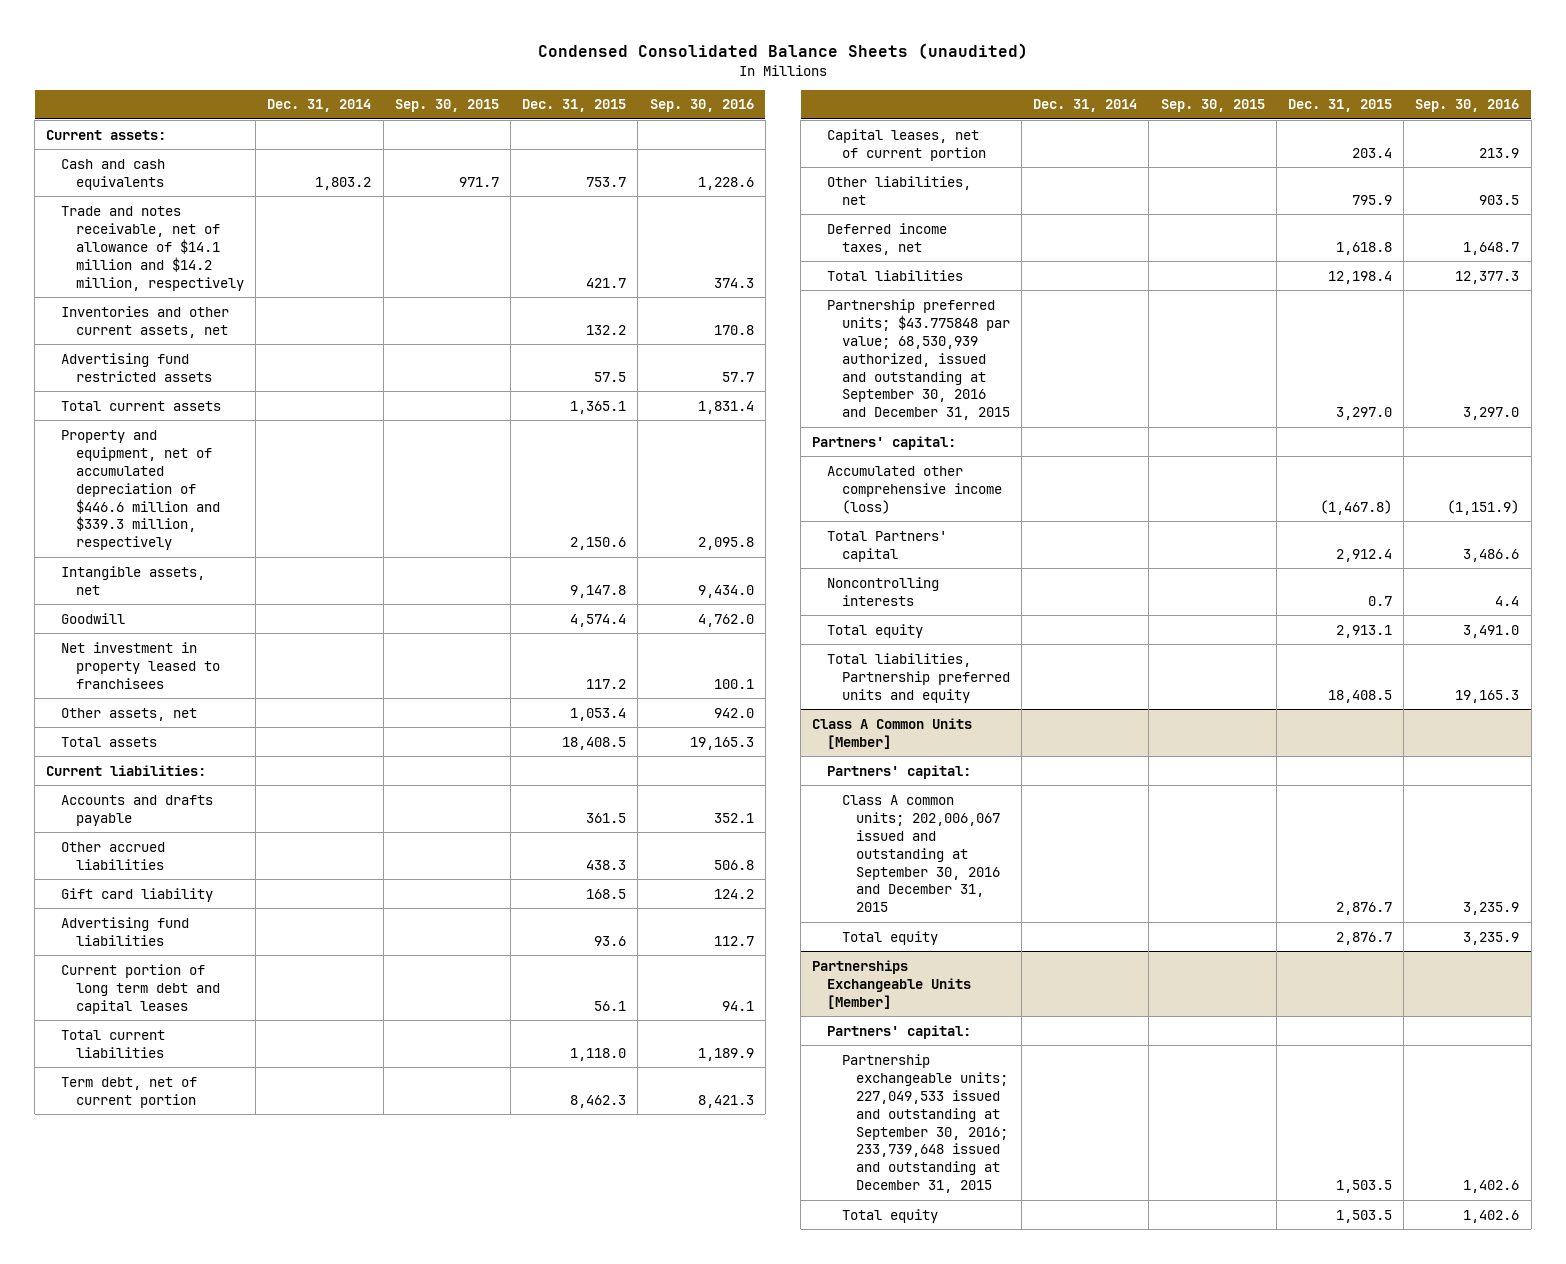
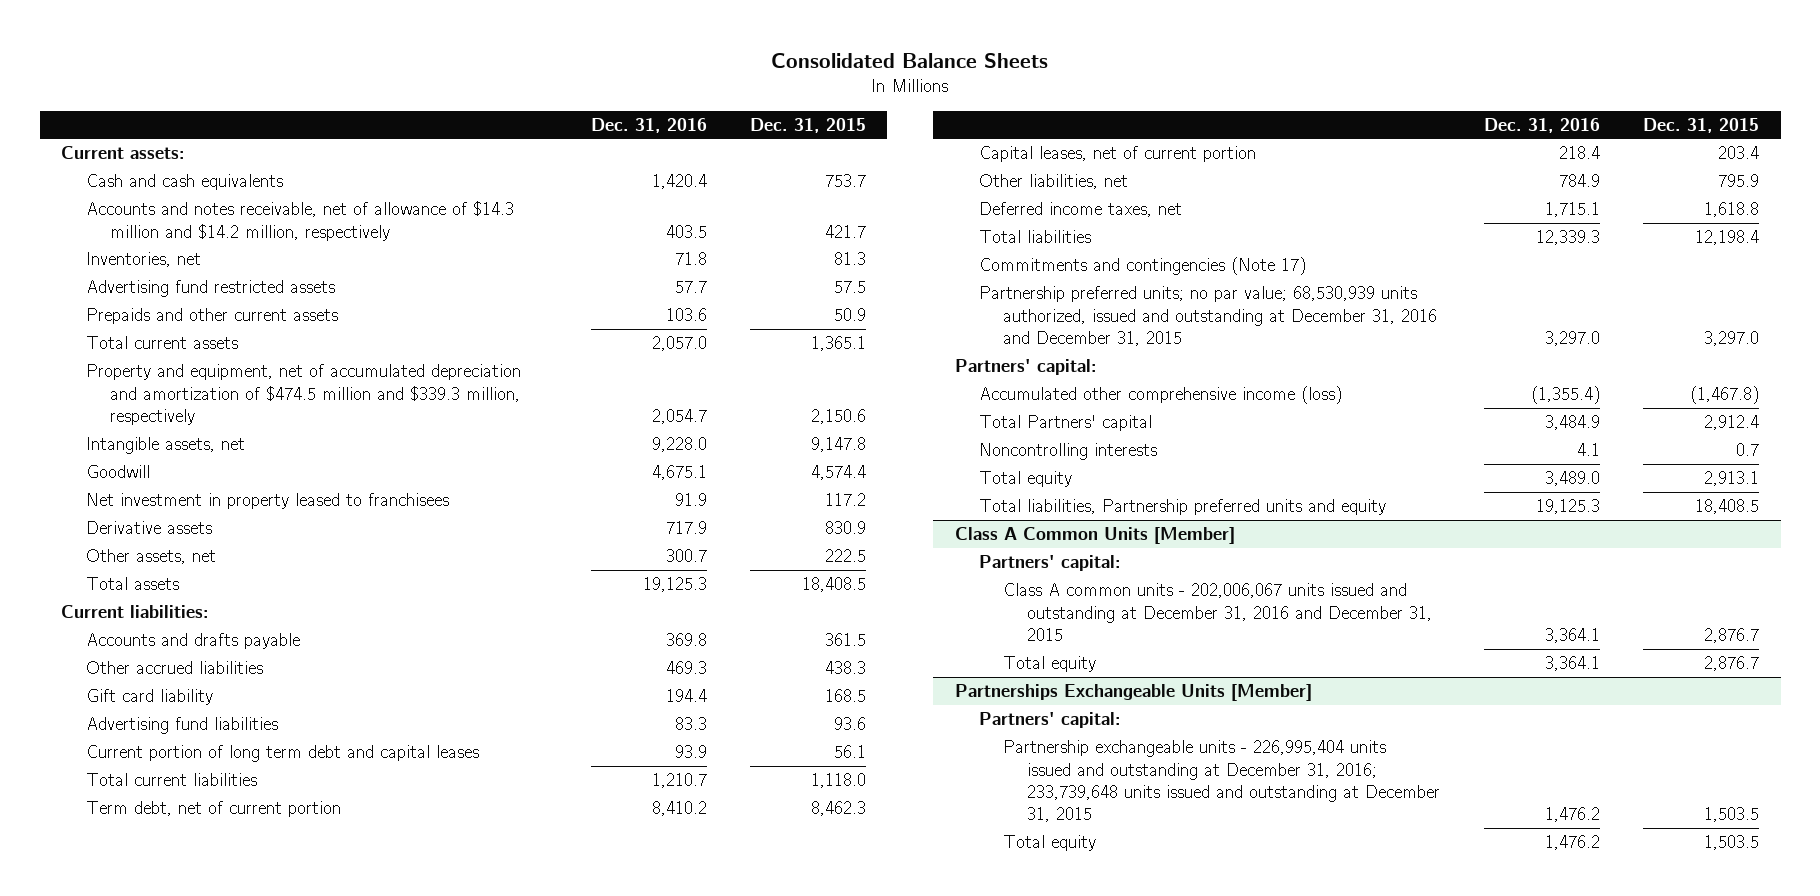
- Condensed Consolidated Balance Sheets (unaudited)
+ Consolidated Balance Sheets
- | Dec. 31, 2014 | Sep. 30, 2015 | Dec. 31, 2015 | Sep. 30, 2016
+ | Dec. 31, 2016 | Dec. 31, 2015
- Trade and notes receivable, net of allowance of $14.1 million and $14.2 million, respectively | | | 421.7 | 374.3
- Inventories and other current assets, net | | | 132.2 | 170.8
+ Accounts and notes receivable, net of allowance of $14.3 million and $14.2 million, respectively | 403.5 | 421.7
+ Inventories, net | 71.8 | 81.3
+ Prepaids and other current assets | 103.6 | 50.9
- Property and equipment, net of accumulated depreciation of $446.6 million and $339.3 million, respectively | | | 2,150.6 | 2,095.8
+ Property and equipment, net of accumulated depreciation and amortization of $474.5 million and $339.3 million, respectively | 2,054.7 | 2,150.6
- Other assets, net | | | 1,053.4 | 942.0
+ Derivative assets | 717.9 | 830.9
+ Other assets, net | 300.7 | 222.5
- Partnership preferred units; $43.775848 par value; 68,530,939 authorized, issued and outstanding at September 30, 2016 and December 31, 2015 | | | 3,297.0 | 3,297.0
+ Commitments and contingencies (Note 17)
+ Partnership preferred units; no par value; 68,530,939 units authorized, issued and outstanding at December 31, 2016 and December 31, 2015 | 3,297.0 | 3,297.0
@ Class A Common Units [Member]
- Class A common units; 202,006,067 issued and outstanding at September 30, 2016 and December 31, 2015 | | | 2,876.7 | 3,235.9
+ Class A common units - 202,006,067 units issued and outstanding at December 31, 2016 and December 31, 2015 | 3,364.1 | 2,876.7
@ Partnerships Exchangeable Units [Member]
- Partnership exchangeable units; 227,049,533 issued and outstanding at September 30, 2016; 233,739,648 issued and outstanding at December 31, 2015 | | | 1,503.5 | 1,402.6
+ Partnership exchangeable units - 226,995,404 units issued and outstanding at December 31, 2016; 233,739,648 units issued and outstanding at December 31, 2015 | 1,476.2 | 1,503.5

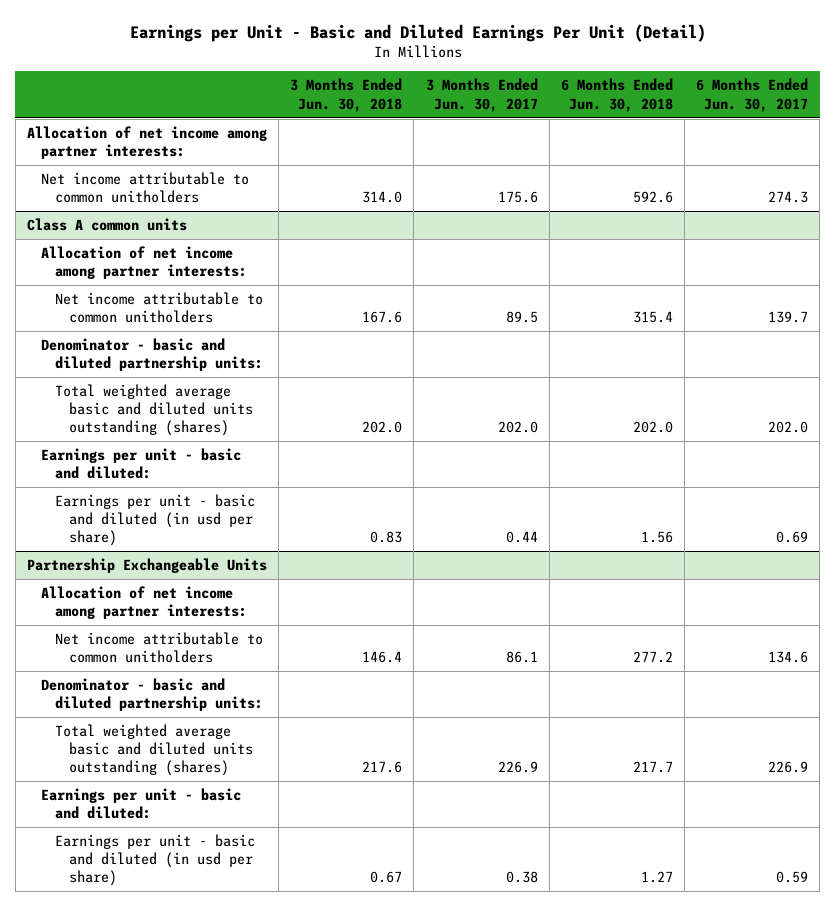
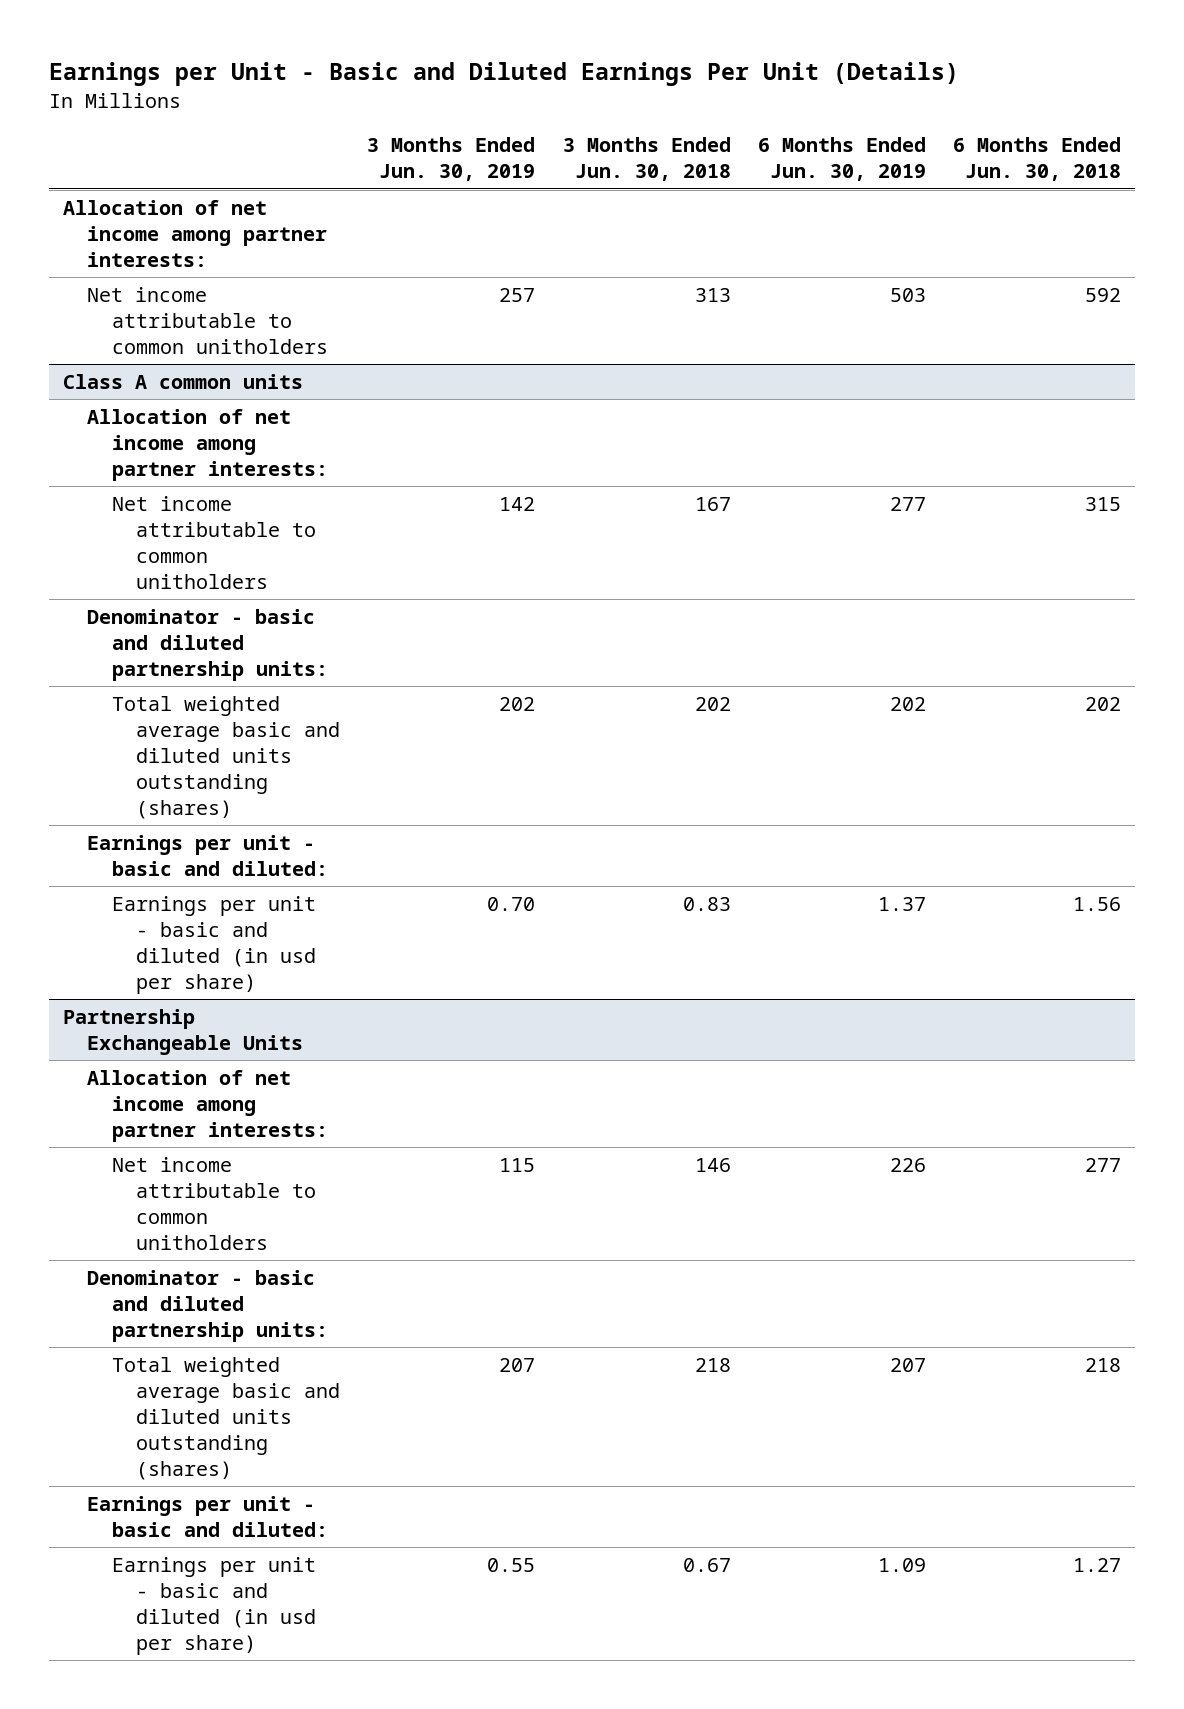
- Earnings per Unit - Basic and Diluted Earnings Per Unit (Detail)
+ Earnings per Unit - Basic and Diluted Earnings Per Unit (Details)
- | 3 Months Ended Jun. 30, 2018 | 3 Months Ended Jun. 30, 2017 | 6 Months Ended Jun. 30, 2018 | 6 Months Ended Jun. 30, 2017
+ | 3 Months Ended Jun. 30, 2019 | 3 Months Ended Jun. 30, 2018 | 6 Months Ended Jun. 30, 2019 | 6 Months Ended Jun. 30, 2018
- Net income attributable to common unitholders | 314.0 | 175.6 | 592.6 | 274.3
+ Net income attributable to common unitholders | 257 | 313 | 503 | 592
@ Class A common units
- Net income attributable to common unitholders | 167.6 | 89.5 | 315.4 | 139.7
+ Net income attributable to common unitholders | 142 | 167 | 277 | 315
- Total weighted average basic and diluted units outstanding (shares) | 202.0 | 202.0 | 202.0 | 202.0
+ Total weighted average basic and diluted units outstanding (shares) | 202 | 202 | 202 | 202
@ Partnership Exchangeable Units
- Net income attributable to common unitholders | 146.4 | 86.1 | 277.2 | 134.6
+ Net income attributable to common unitholders | 115 | 146 | 226 | 277
- Total weighted average basic and diluted units outstanding (shares) | 217.6 | 226.9 | 217.7 | 226.9
+ Total weighted average basic and diluted units outstanding (shares) | 207 | 218 | 207 | 218

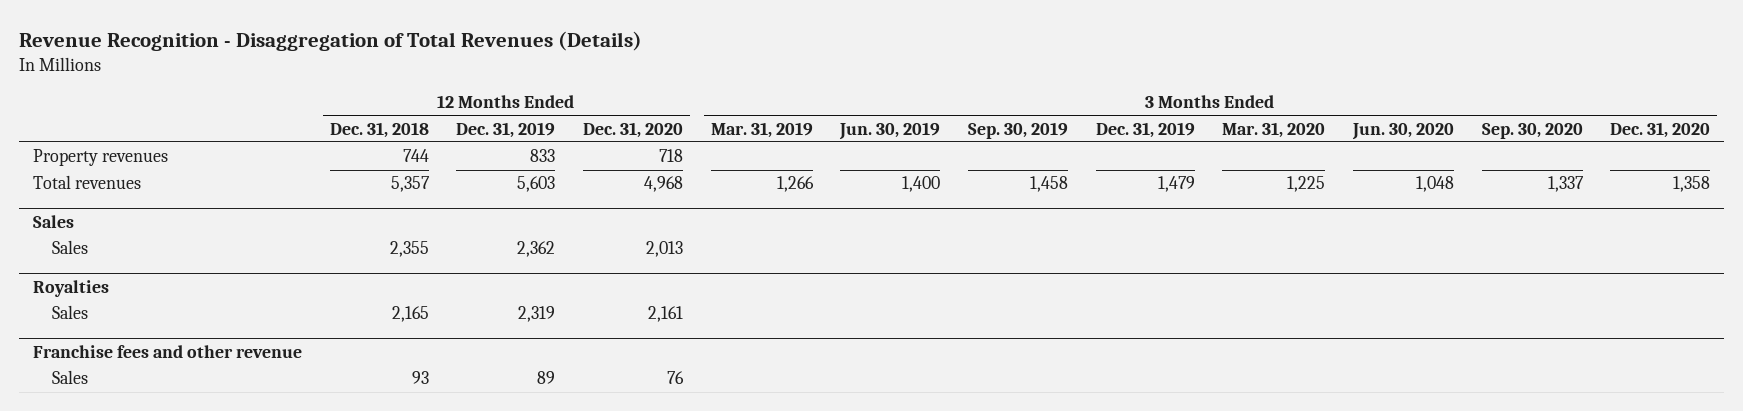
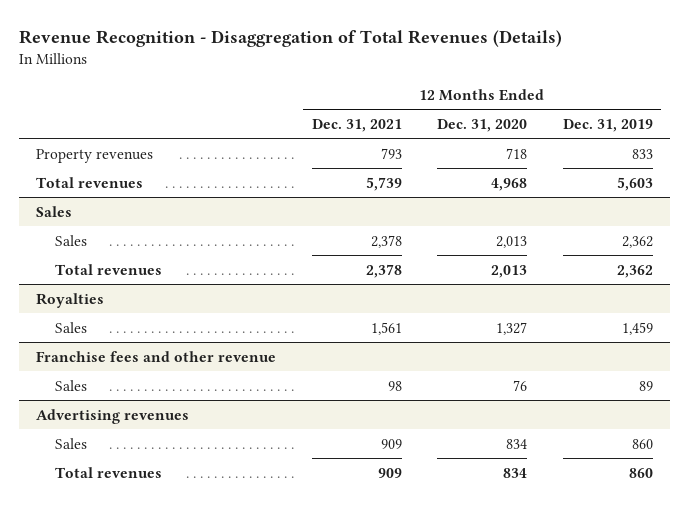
- | 12 Months Ended Dec. 31, 2018 | 12 Months Ended Dec. 31, 2019 | 12 Months Ended Dec. 31, 2020 | 3 Months Ended Mar. 31, 2019 | 3 Months Ended Jun. 30, 2019 | 3 Months Ended Sep. 30, 2019 | 3 Months Ended Dec. 31, 2019 | 3 Months Ended Mar. 31, 2020 | 3 Months Ended Jun. 30, 2020 | 3 Months Ended Sep. 30, 2020 | 3 Months Ended Dec. 31, 2020
+ | 12 Months Ended Dec. 31, 2021 | 12 Months Ended Dec. 31, 2020 | 12 Months Ended Dec. 31, 2019
@ Sales
+ Total revenues | 2,378 | 2,013 | 2,362
@ Royalties
- Sales | 2,165 | 2,319 | 2,161 | | | | | | | |
+ Sales | 1,561 | 1,327 | 1,459
+ Advertising revenues
+ Sales | 909 | 834 | 860
+ Total revenues | 909 | 834 | 860

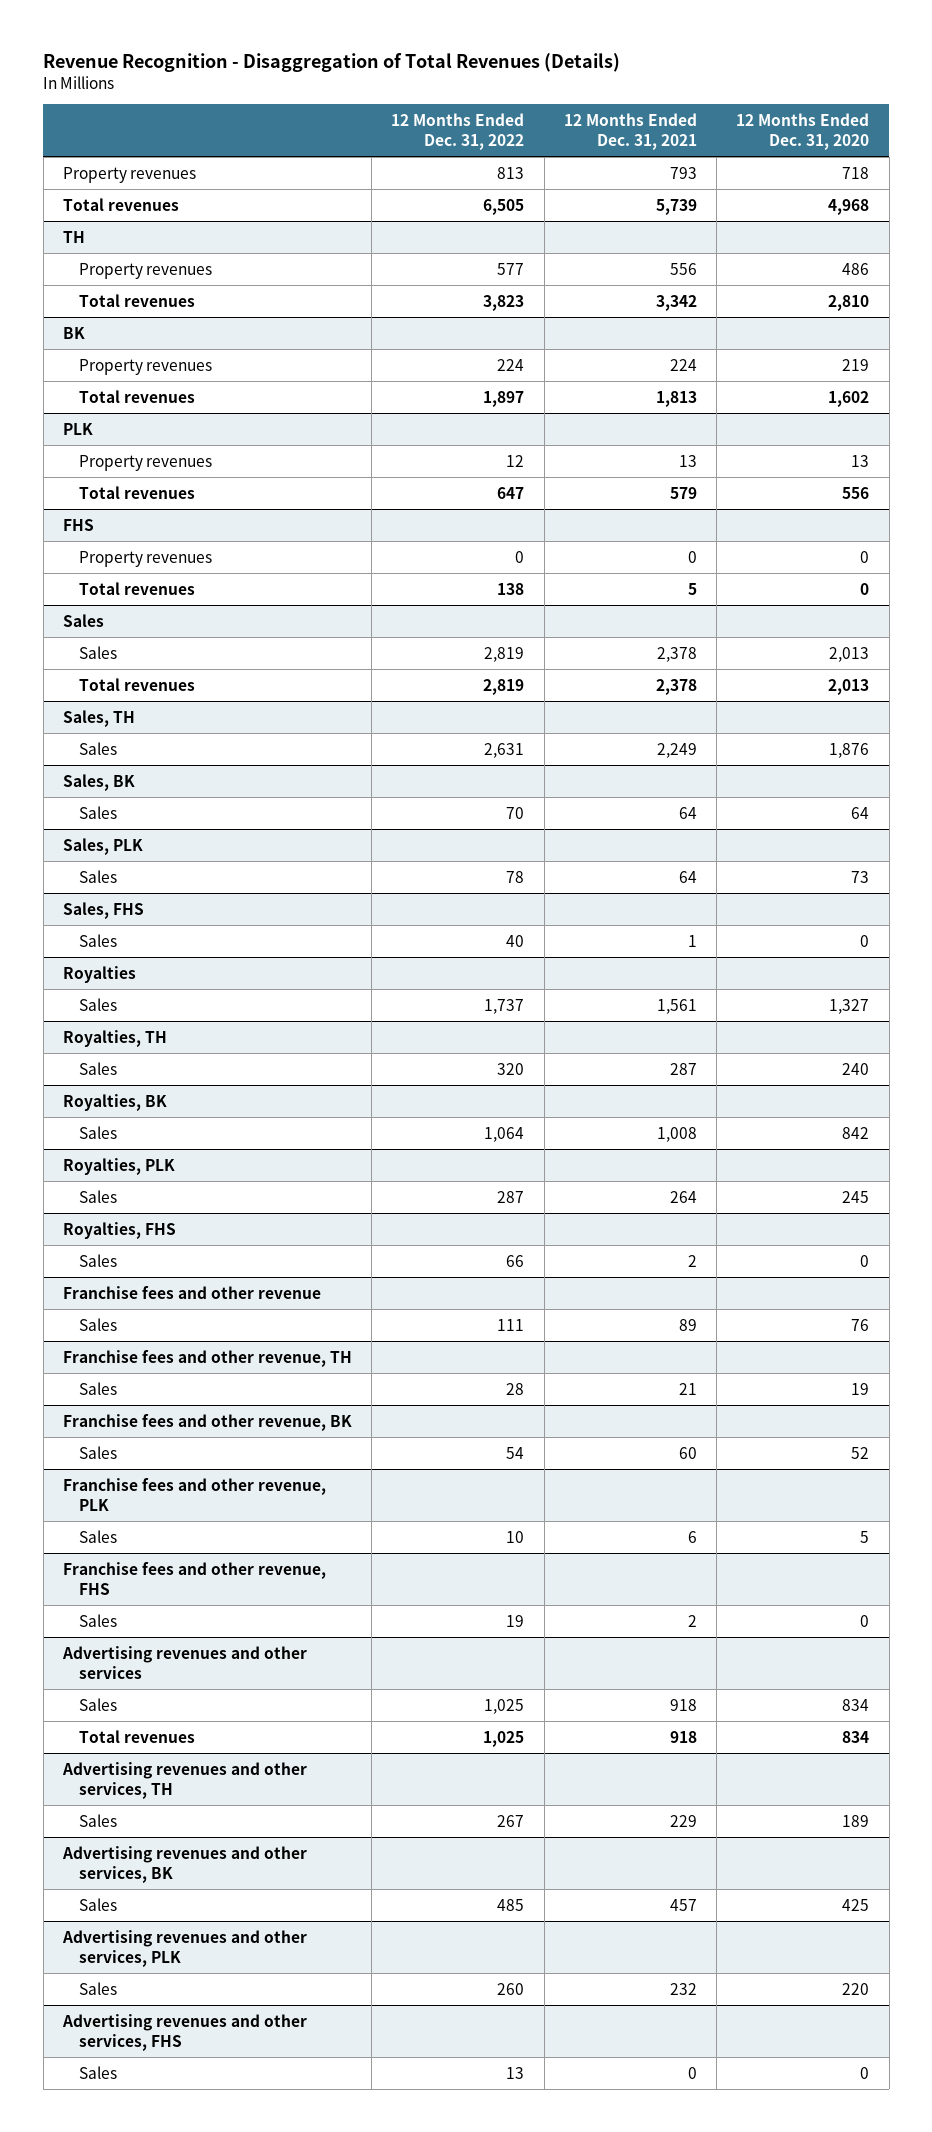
- | 12 Months Ended Dec. 31, 2021 | 12 Months Ended Dec. 31, 2020 | 12 Months Ended Dec. 31, 2019
+ | 12 Months Ended Dec. 31, 2022 | 12 Months Ended Dec. 31, 2021 | 12 Months Ended Dec. 31, 2020
+ TH
+ Property revenues | 577 | 556 | 486
+ Total revenues | 3,823 | 3,342 | 2,810
+ BK
+ Property revenues | 224 | 224 | 219
+ Total revenues | 1,897 | 1,813 | 1,602
+ PLK
+ Property revenues | 12 | 13 | 13
+ Total revenues | 647 | 579 | 556
+ FHS
+ Property revenues | 0 | 0 | 0
+ Total revenues | 138 | 5 | 0
+ Sales, TH
+ Sales | 2,631 | 2,249 | 1,876
+ Sales, BK
+ Sales | 70 | 64 | 64
+ Sales, PLK
+ Sales | 78 | 64 | 73
+ Sales, FHS
+ Sales | 40 | 1 | 0
+ Royalties, TH
+ Sales | 320 | 287 | 240
+ Royalties, BK
+ Sales | 1,064 | 1,008 | 842
+ Royalties, PLK
+ Sales | 287 | 264 | 245
+ Royalties, FHS
+ Sales | 66 | 2 | 0
@ Franchise fees and other revenue
- Sales | 98 | 76 | 89
- Advertising revenues
- Sales | 909 | 834 | 860
- Total revenues | 909 | 834 | 860
@ Franchise fees and other revenue
+ Sales | 111 | 89 | 76
+ Franchise fees and other revenue, TH
+ Sales | 28 | 21 | 19
+ Franchise fees and other revenue, BK
+ Sales | 54 | 60 | 52
+ Franchise fees and other revenue, PLK
+ Sales | 10 | 6 | 5
+ Franchise fees and other revenue, FHS
+ Sales | 19 | 2 | 0
+ Advertising revenues and other services
+ Sales | 1,025 | 918 | 834
+ Total revenues | 1,025 | 918 | 834
+ Advertising revenues and other services, TH
+ Sales | 267 | 229 | 189
+ Advertising revenues and other services, BK
+ Sales | 485 | 457 | 425
+ Advertising revenues and other services, PLK
+ Sales | 260 | 232 | 220
+ Advertising revenues and other services, FHS
+ Sales | 13 | 0 | 0

